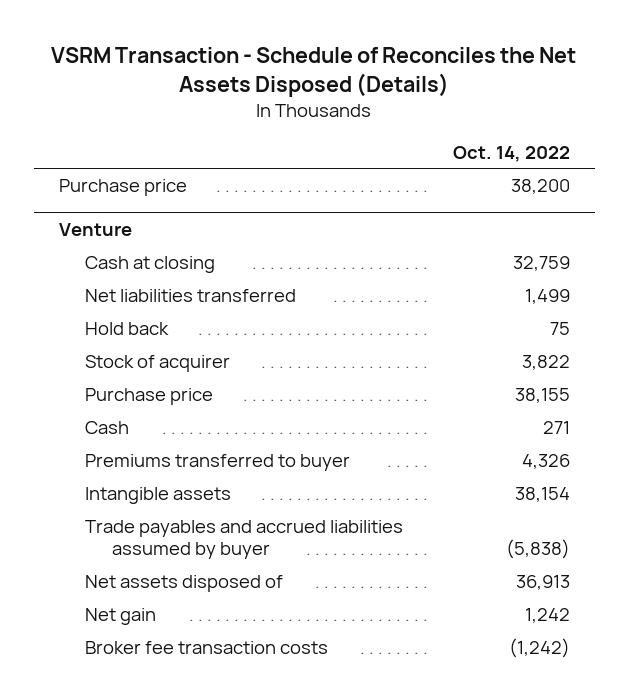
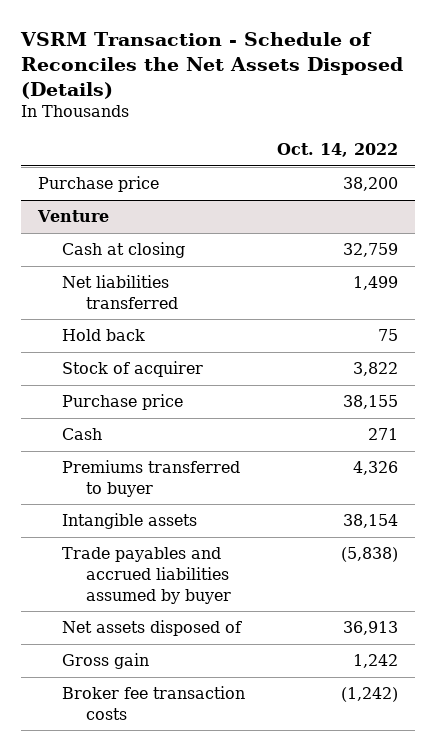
@ Venture
- Net gain | 1,242
+ Gross gain | 1,242

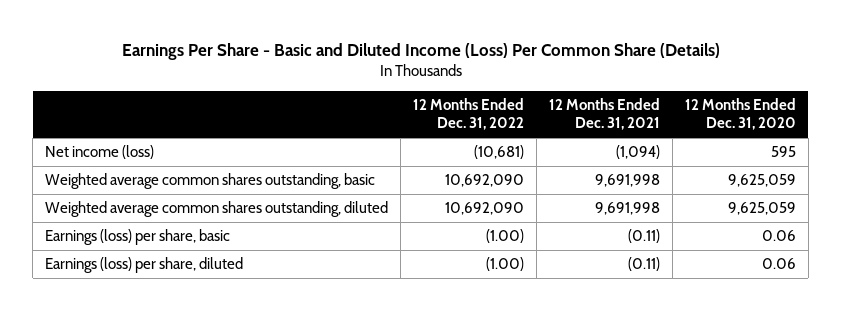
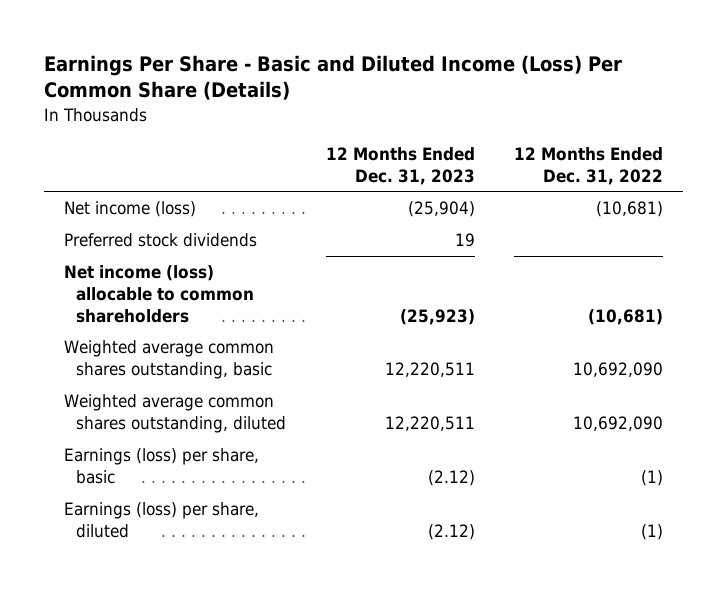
- | 12 Months Ended Dec. 31, 2022 | 12 Months Ended Dec. 31, 2021 | 12 Months Ended Dec. 31, 2020
+ | 12 Months Ended Dec. 31, 2023 | 12 Months Ended Dec. 31, 2022
+ Preferred stock dividends | 19 |
+ Net income (loss) allocable to common shareholders | (25,923) | (10,681)
- Earnings (loss) per share, basic | (1.00) | (0.11) | 0.06
- Earnings (loss) per share, diluted | (1.00) | (0.11) | 0.06
+ Earnings (loss) per share, basic | (2.12) | (1)
+ Earnings (loss) per share, diluted | (2.12) | (1)

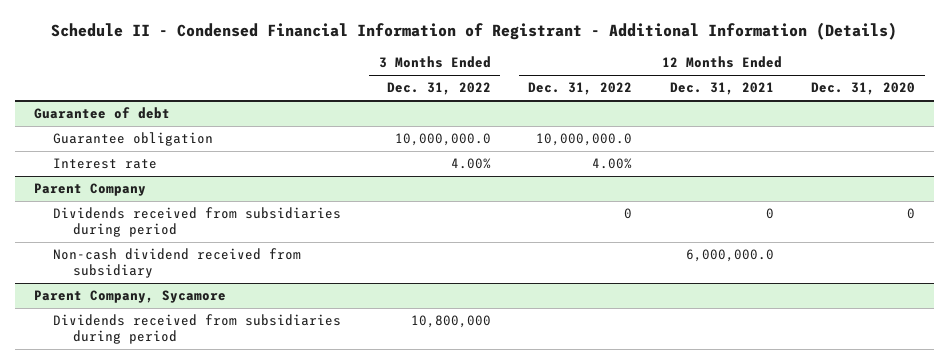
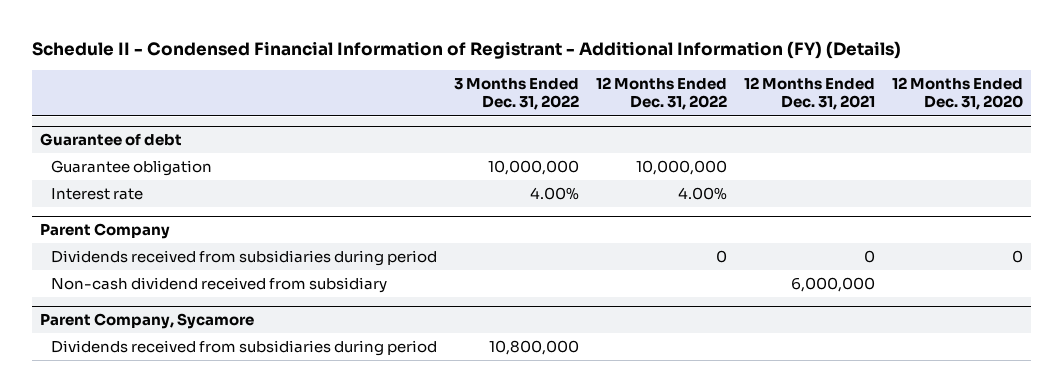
- Schedule II - Condensed Financial Information of Registrant - Additional Information (Details)
+ Schedule II - Condensed Financial Information of Registrant - Additional Information (FY) (Details)
@ Guarantee of debt
- Guarantee obligation | 10,000,000.0 | 10,000,000.0 | |
+ Guarantee obligation | 10,000,000 | 10,000,000 | |
@ Parent Company
- Non-cash dividend received from subsidiary | | | 6,000,000.0 |
+ Non-cash dividend received from subsidiary | | | 6,000,000 |

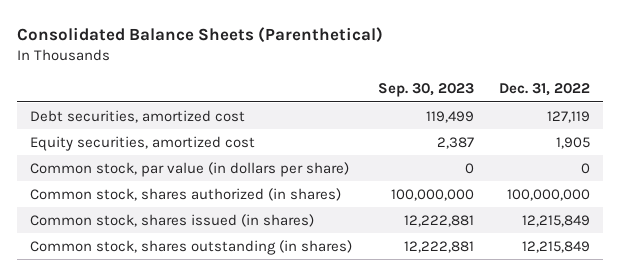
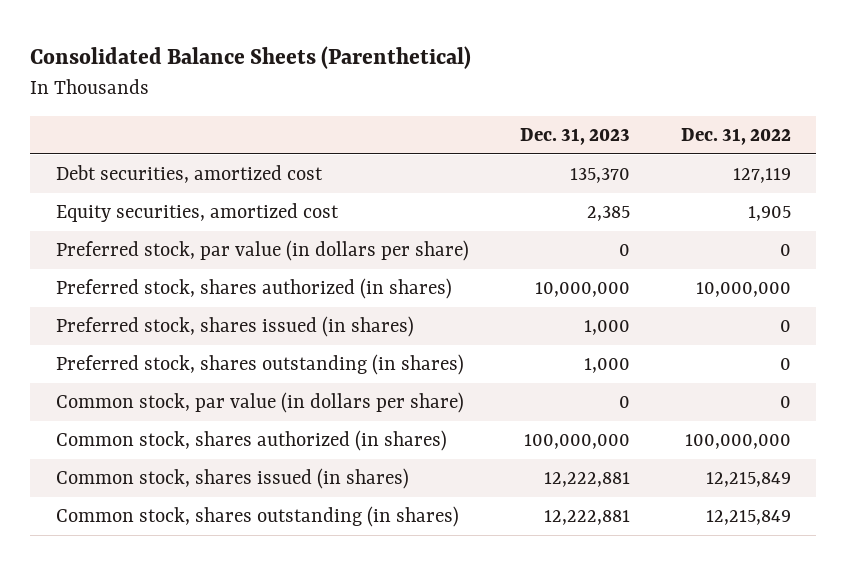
- | Sep. 30, 2023 | Dec. 31, 2022
+ | Dec. 31, 2023 | Dec. 31, 2022
+ Preferred stock, par value (in dollars per share) | 0 | 0
+ Preferred stock, shares authorized (in shares) | 10,000,000 | 10,000,000
+ Preferred stock, shares issued (in shares) | 1,000 | 0
+ Preferred stock, shares outstanding (in shares) | 1,000 | 0

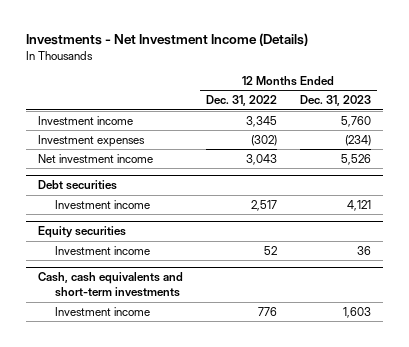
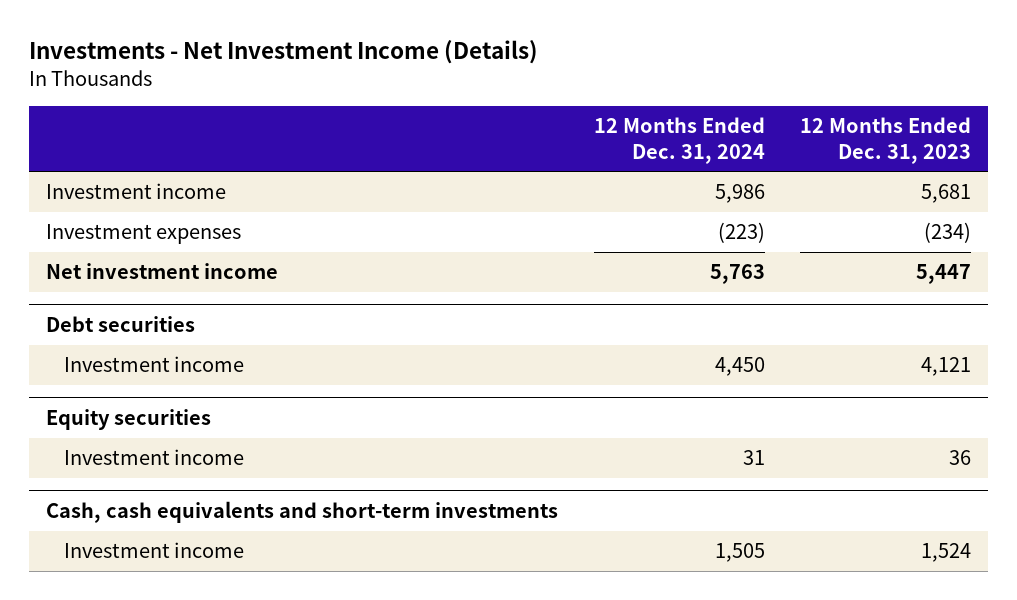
- | 12 Months Ended Dec. 31, 2022 | 12 Months Ended Dec. 31, 2023
+ | 12 Months Ended Dec. 31, 2024 | 12 Months Ended Dec. 31, 2023
- Investment income | 3,345 | 5,760
+ Investment income | 5,986 | 5,681
- Net investment income | 3,043 | 5,526
+ Net investment income | 5,763 | 5,447
@ Cash, cash equivalents and short-term investments
- Investment income | 776 | 1,603
+ Investment income | 1,505 | 1,524

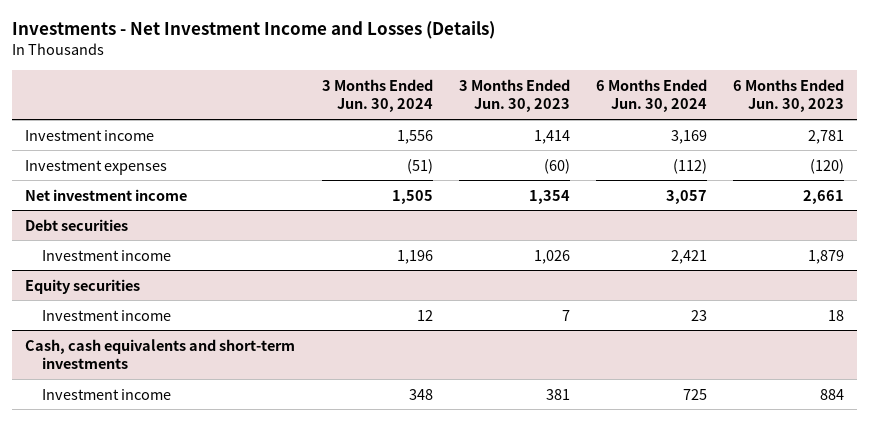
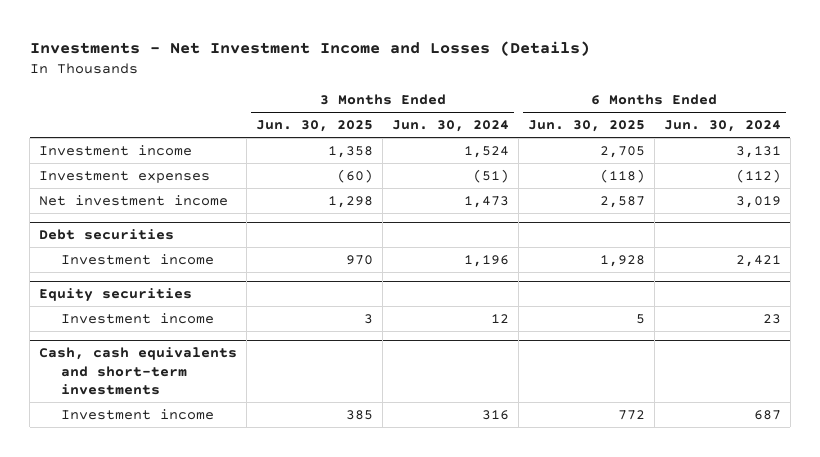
- | 3 Months Ended Jun. 30, 2024 | 3 Months Ended Jun. 30, 2023 | 6 Months Ended Jun. 30, 2024 | 6 Months Ended Jun. 30, 2023
+ | 3 Months Ended Jun. 30, 2025 | 3 Months Ended Jun. 30, 2024 | 6 Months Ended Jun. 30, 2025 | 6 Months Ended Jun. 30, 2024
- Investment income | 1,556 | 1,414 | 3,169 | 2,781
+ Investment income | 1,358 | 1,524 | 2,705 | 3,131
- Net investment income | 1,505 | 1,354 | 3,057 | 2,661
+ Net investment income | 1,298 | 1,473 | 2,587 | 3,019
@ Cash, cash equivalents and short-term investments
- Investment income | 348 | 381 | 725 | 884
+ Investment income | 385 | 316 | 772 | 687

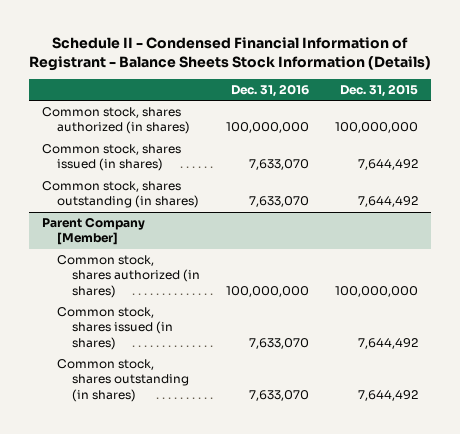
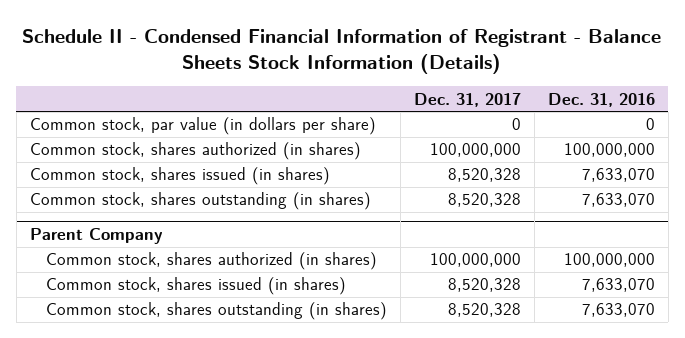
- | Dec. 31, 2016 | Dec. 31, 2015
+ | Dec. 31, 2017 | Dec. 31, 2016
+ Common stock, par value (in dollars per share) | 0 | 0
- Parent Company [Member]
+ Parent Company

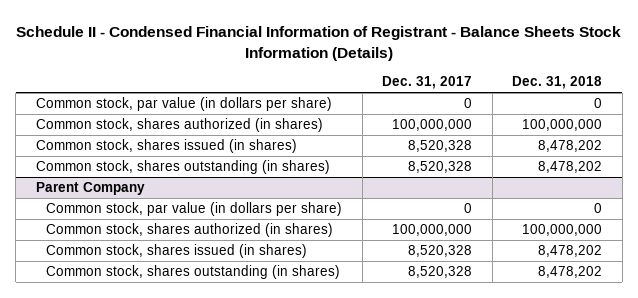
- | Dec. 31, 2017 | Dec. 31, 2016
+ | Dec. 31, 2017 | Dec. 31, 2018
@ Parent Company
+ Common stock, par value (in dollars per share) | 0 | 0

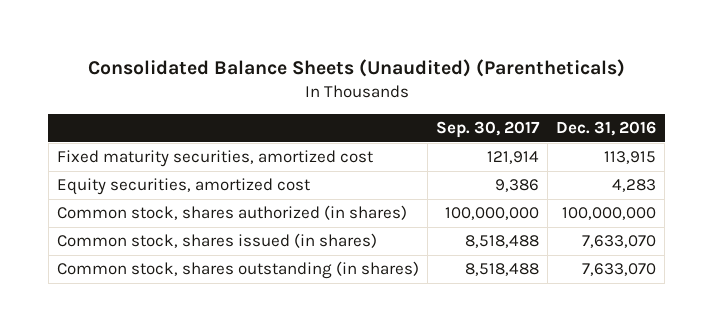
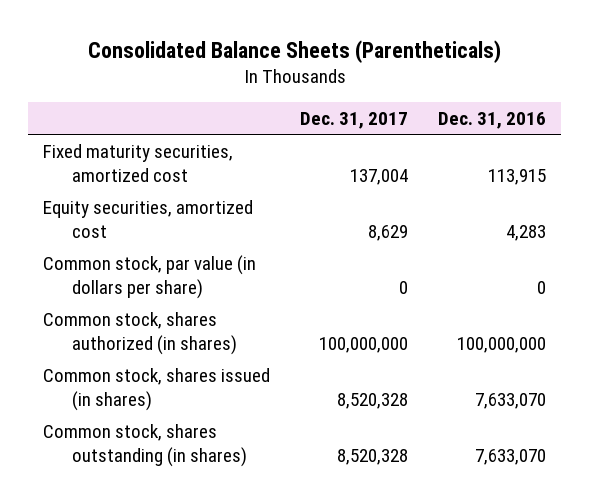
- Consolidated Balance Sheets (Unaudited) (Parentheticals)
+ Consolidated Balance Sheets (Parentheticals)
- | Sep. 30, 2017 | Dec. 31, 2016
+ | Dec. 31, 2017 | Dec. 31, 2016
+ Common stock, par value (in dollars per share) | 0 | 0

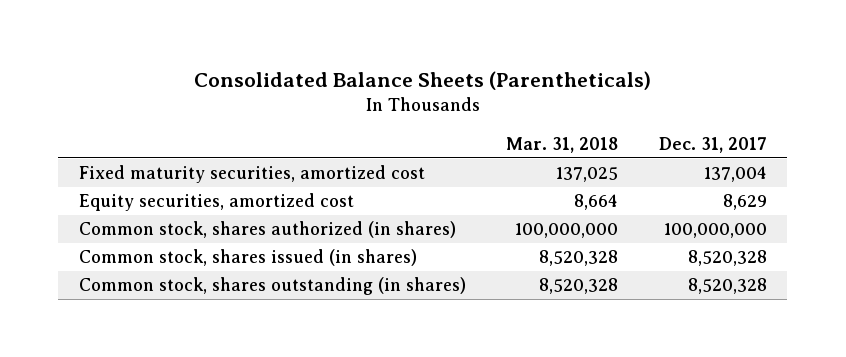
- | Dec. 31, 2017 | Dec. 31, 2016
+ | Mar. 31, 2018 | Dec. 31, 2017
- Common stock, par value (in dollars per share) | 0 | 0

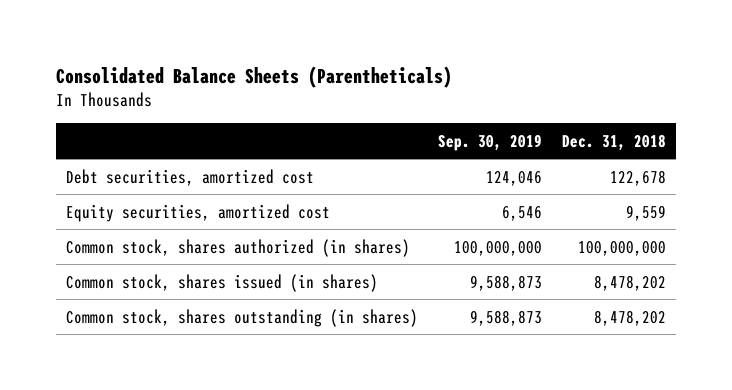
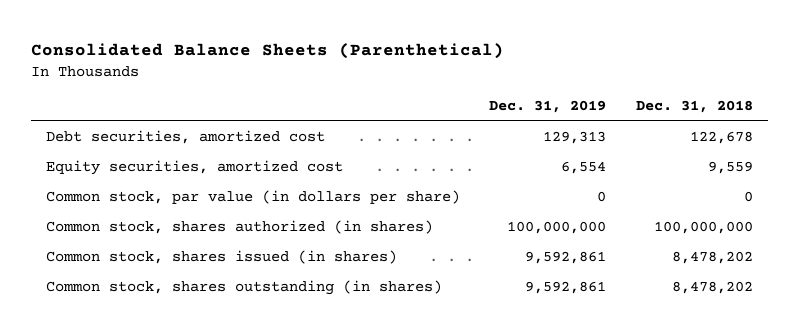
- Consolidated Balance Sheets (Parentheticals)
+ Consolidated Balance Sheets (Parenthetical)
- | Sep. 30, 2019 | Dec. 31, 2018
+ | Dec. 31, 2019 | Dec. 31, 2018
+ Common stock, par value (in dollars per share) | 0 | 0

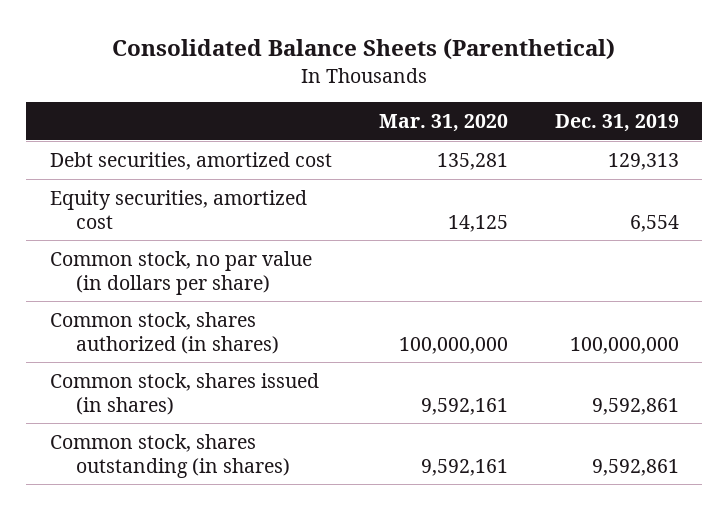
- | Dec. 31, 2019 | Dec. 31, 2018
+ | Mar. 31, 2020 | Dec. 31, 2019
- Common stock, par value (in dollars per share) | 0 | 0
+ Common stock, no par value (in dollars per share)

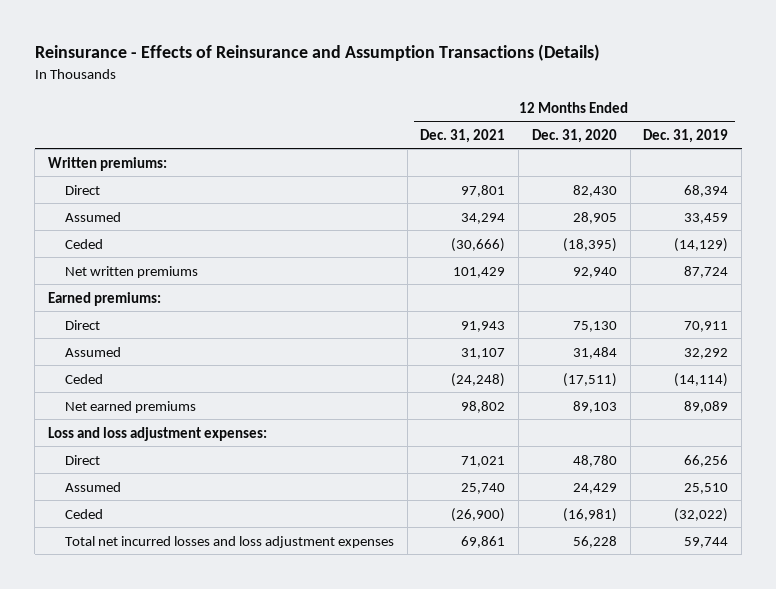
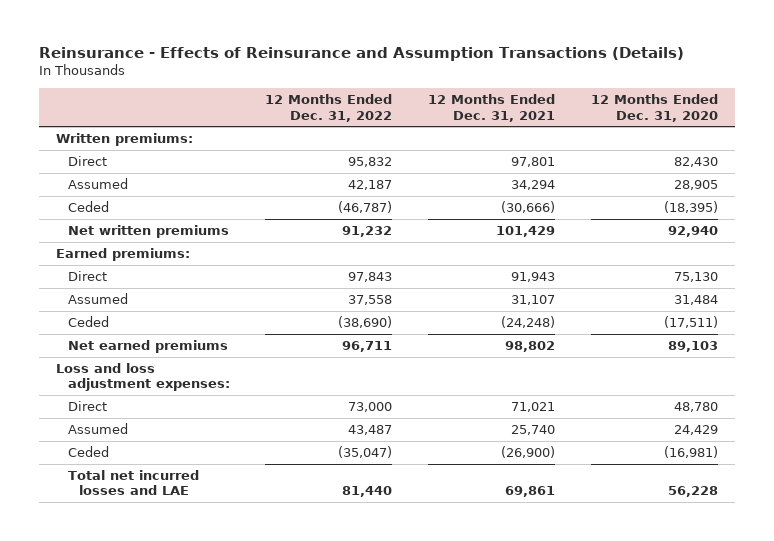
- | 12 Months Ended Dec. 31, 2021 | 12 Months Ended Dec. 31, 2020 | 12 Months Ended Dec. 31, 2019
+ | 12 Months Ended Dec. 31, 2022 | 12 Months Ended Dec. 31, 2021 | 12 Months Ended Dec. 31, 2020
- Total net incurred losses and loss adjustment expenses | 69,861 | 56,228 | 59,744
+ Total net incurred losses and LAE | 81,440 | 69,861 | 56,228

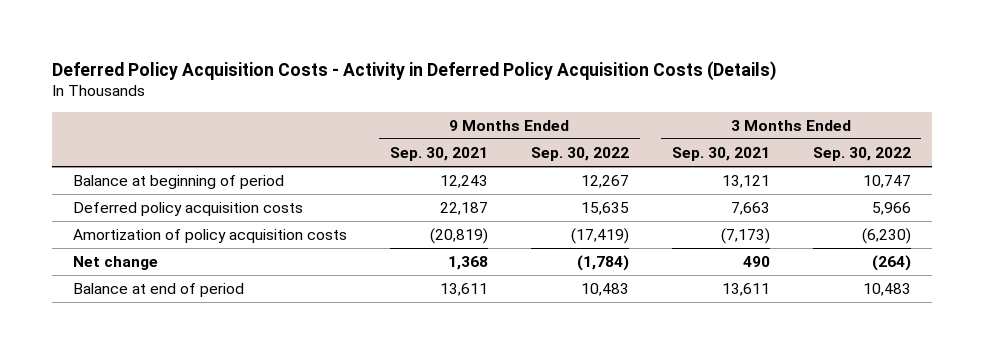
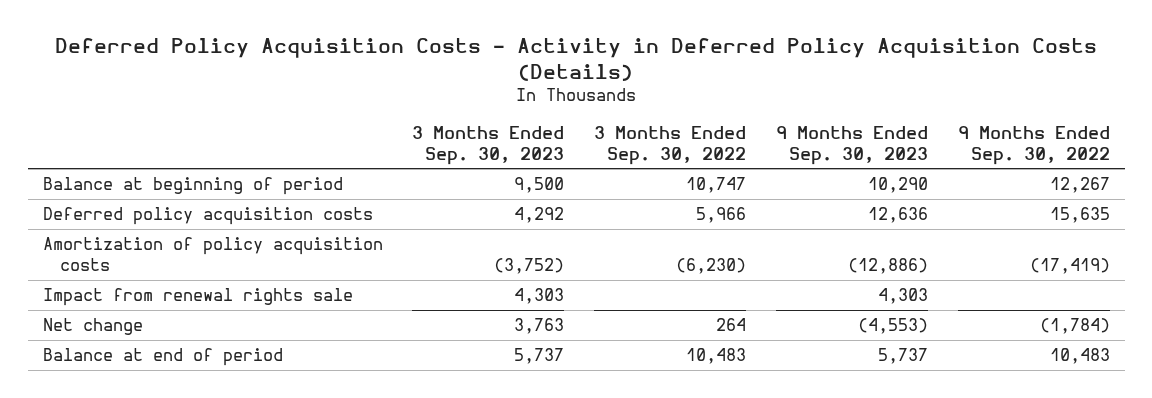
- | 9 Months Ended Sep. 30, 2021 | 9 Months Ended Sep. 30, 2022 | 3 Months Ended Sep. 30, 2021 | 3 Months Ended Sep. 30, 2022
+ | 3 Months Ended Sep. 30, 2023 | 3 Months Ended Sep. 30, 2022 | 9 Months Ended Sep. 30, 2023 | 9 Months Ended Sep. 30, 2022
- Net change | 1,368 | (1,784) | 490 | (264)
+ Impact from renewal rights sale | 4,303 | | 4,303 |
+ Net change | 3,763 | 264 | (4,553) | (1,784)

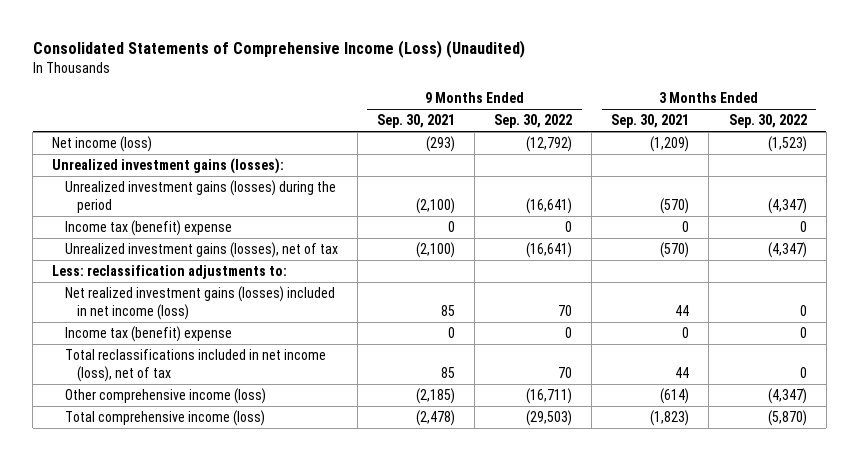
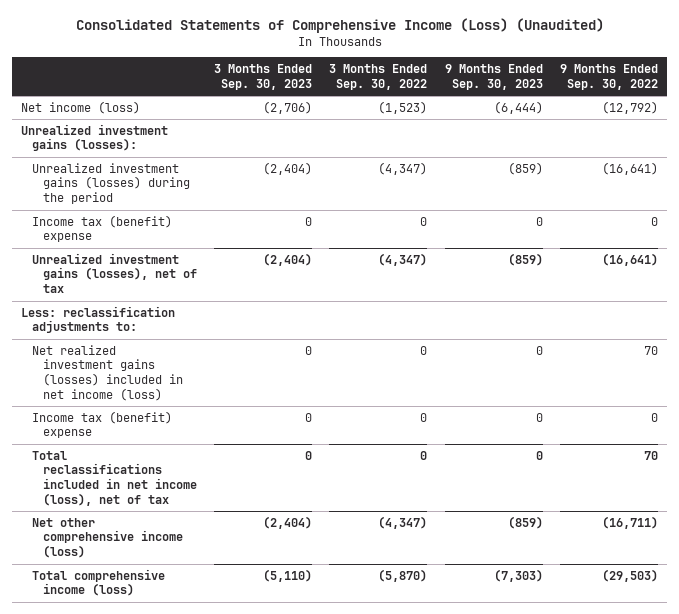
- | 9 Months Ended Sep. 30, 2021 | 9 Months Ended Sep. 30, 2022 | 3 Months Ended Sep. 30, 2021 | 3 Months Ended Sep. 30, 2022
+ | 3 Months Ended Sep. 30, 2023 | 3 Months Ended Sep. 30, 2022 | 9 Months Ended Sep. 30, 2023 | 9 Months Ended Sep. 30, 2022
- Other comprehensive income (loss) | (2,185) | (16,711) | (614) | (4,347)
+ Net other comprehensive income (loss) | (2,404) | (4,347) | (859) | (16,711)

